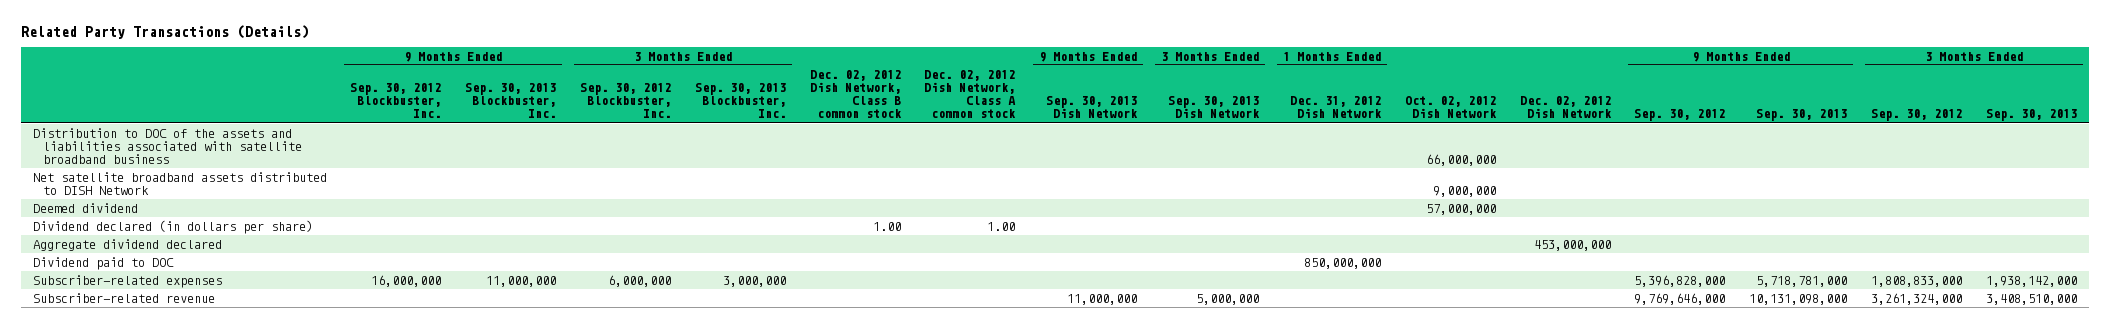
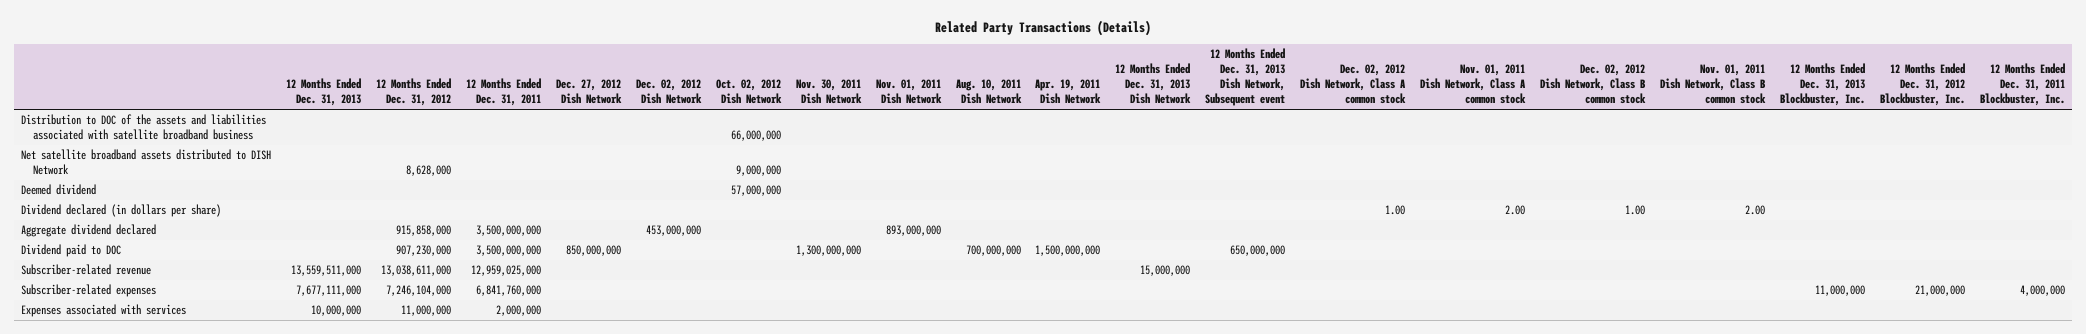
- | 9 Months Ended Sep. 30, 2012 Blockbuster, Inc. | 9 Months Ended Sep. 30, 2013 Blockbuster, Inc. | 3 Months Ended Sep. 30, 2012 Blockbuster, Inc. | 3 Months Ended Sep. 30, 2013 Blockbuster, Inc. | Dec. 02, 2012 Dish Network, Class B common stock | Dec. 02, 2012 Dish Network, Class A common stock | 9 Months Ended Sep. 30, 2013 Dish Network | 3 Months Ended Sep. 30, 2013 Dish Network | 1 Months Ended Dec. 31, 2012 Dish Network | Oct. 02, 2012 Dish Network | Dec. 02, 2012 Dish Network | 9 Months Ended Sep. 30, 2012 | 9 Months Ended Sep. 30, 2013 | 3 Months Ended Sep. 30, 2012 | 3 Months Ended Sep. 30, 2013
+ | 12 Months Ended Dec. 31, 2013 | 12 Months Ended Dec. 31, 2012 | 12 Months Ended Dec. 31, 2011 | Dec. 27, 2012 Dish Network | Dec. 02, 2012 Dish Network | Oct. 02, 2012 Dish Network | Nov. 30, 2011 Dish Network | Nov. 01, 2011 Dish Network | Aug. 10, 2011 Dish Network | Apr. 19, 2011 Dish Network | 12 Months Ended Dec. 31, 2013 Dish Network | 12 Months Ended Dec. 31, 2013 Dish Network, Subsequent event | Dec. 02, 2012 Dish Network, Class A common stock | Nov. 01, 2011 Dish Network, Class A common stock | Dec. 02, 2012 Dish Network, Class B common stock | Nov. 01, 2011 Dish Network, Class B common stock | 12 Months Ended Dec. 31, 2013 Blockbuster, Inc. | 12 Months Ended Dec. 31, 2012 Blockbuster, Inc. | 12 Months Ended Dec. 31, 2011 Blockbuster, Inc.
moved down: Subscriber-related expenses | 7,677,111,000 | 7,246,104,000 | 6,841,760,000 | | | | | | | | | | | | | | 11,000,000 | 21,000,000 | 4,000,000
+ Expenses associated with services | 10,000,000 | 11,000,000 | 2,000,000 | | | | | | | | | | | | | | | |

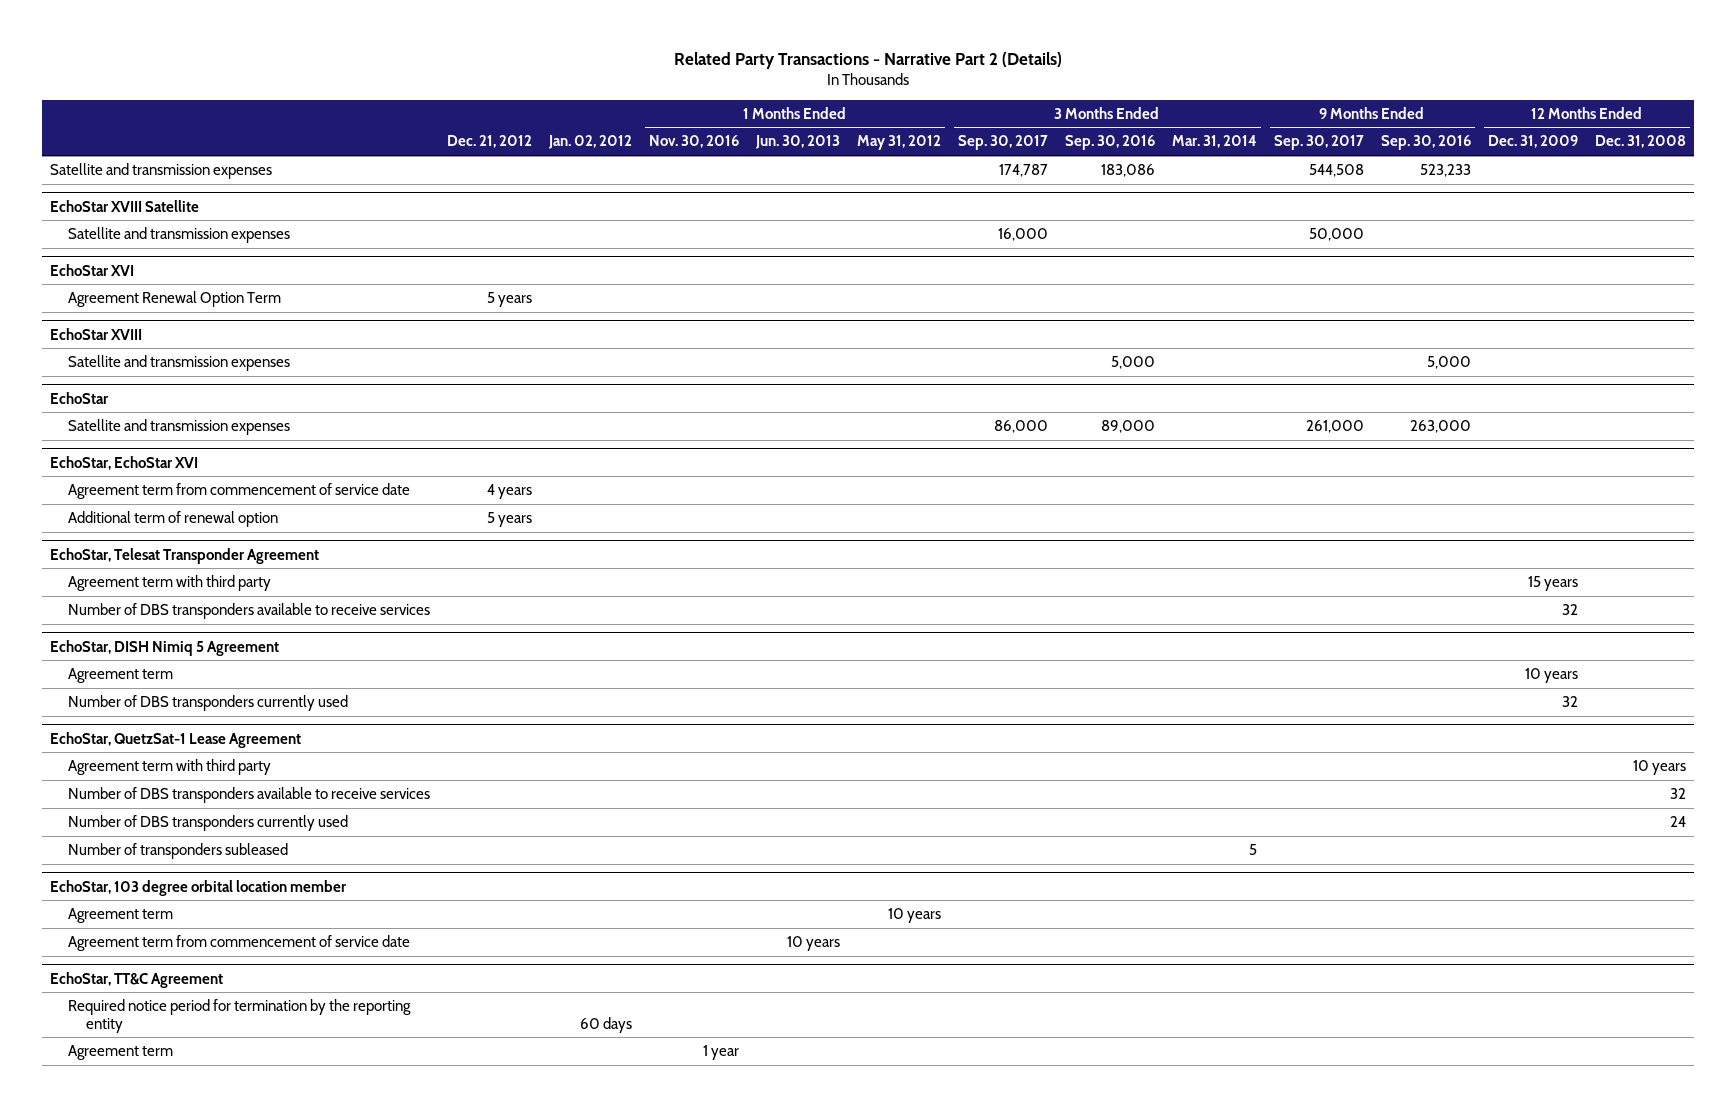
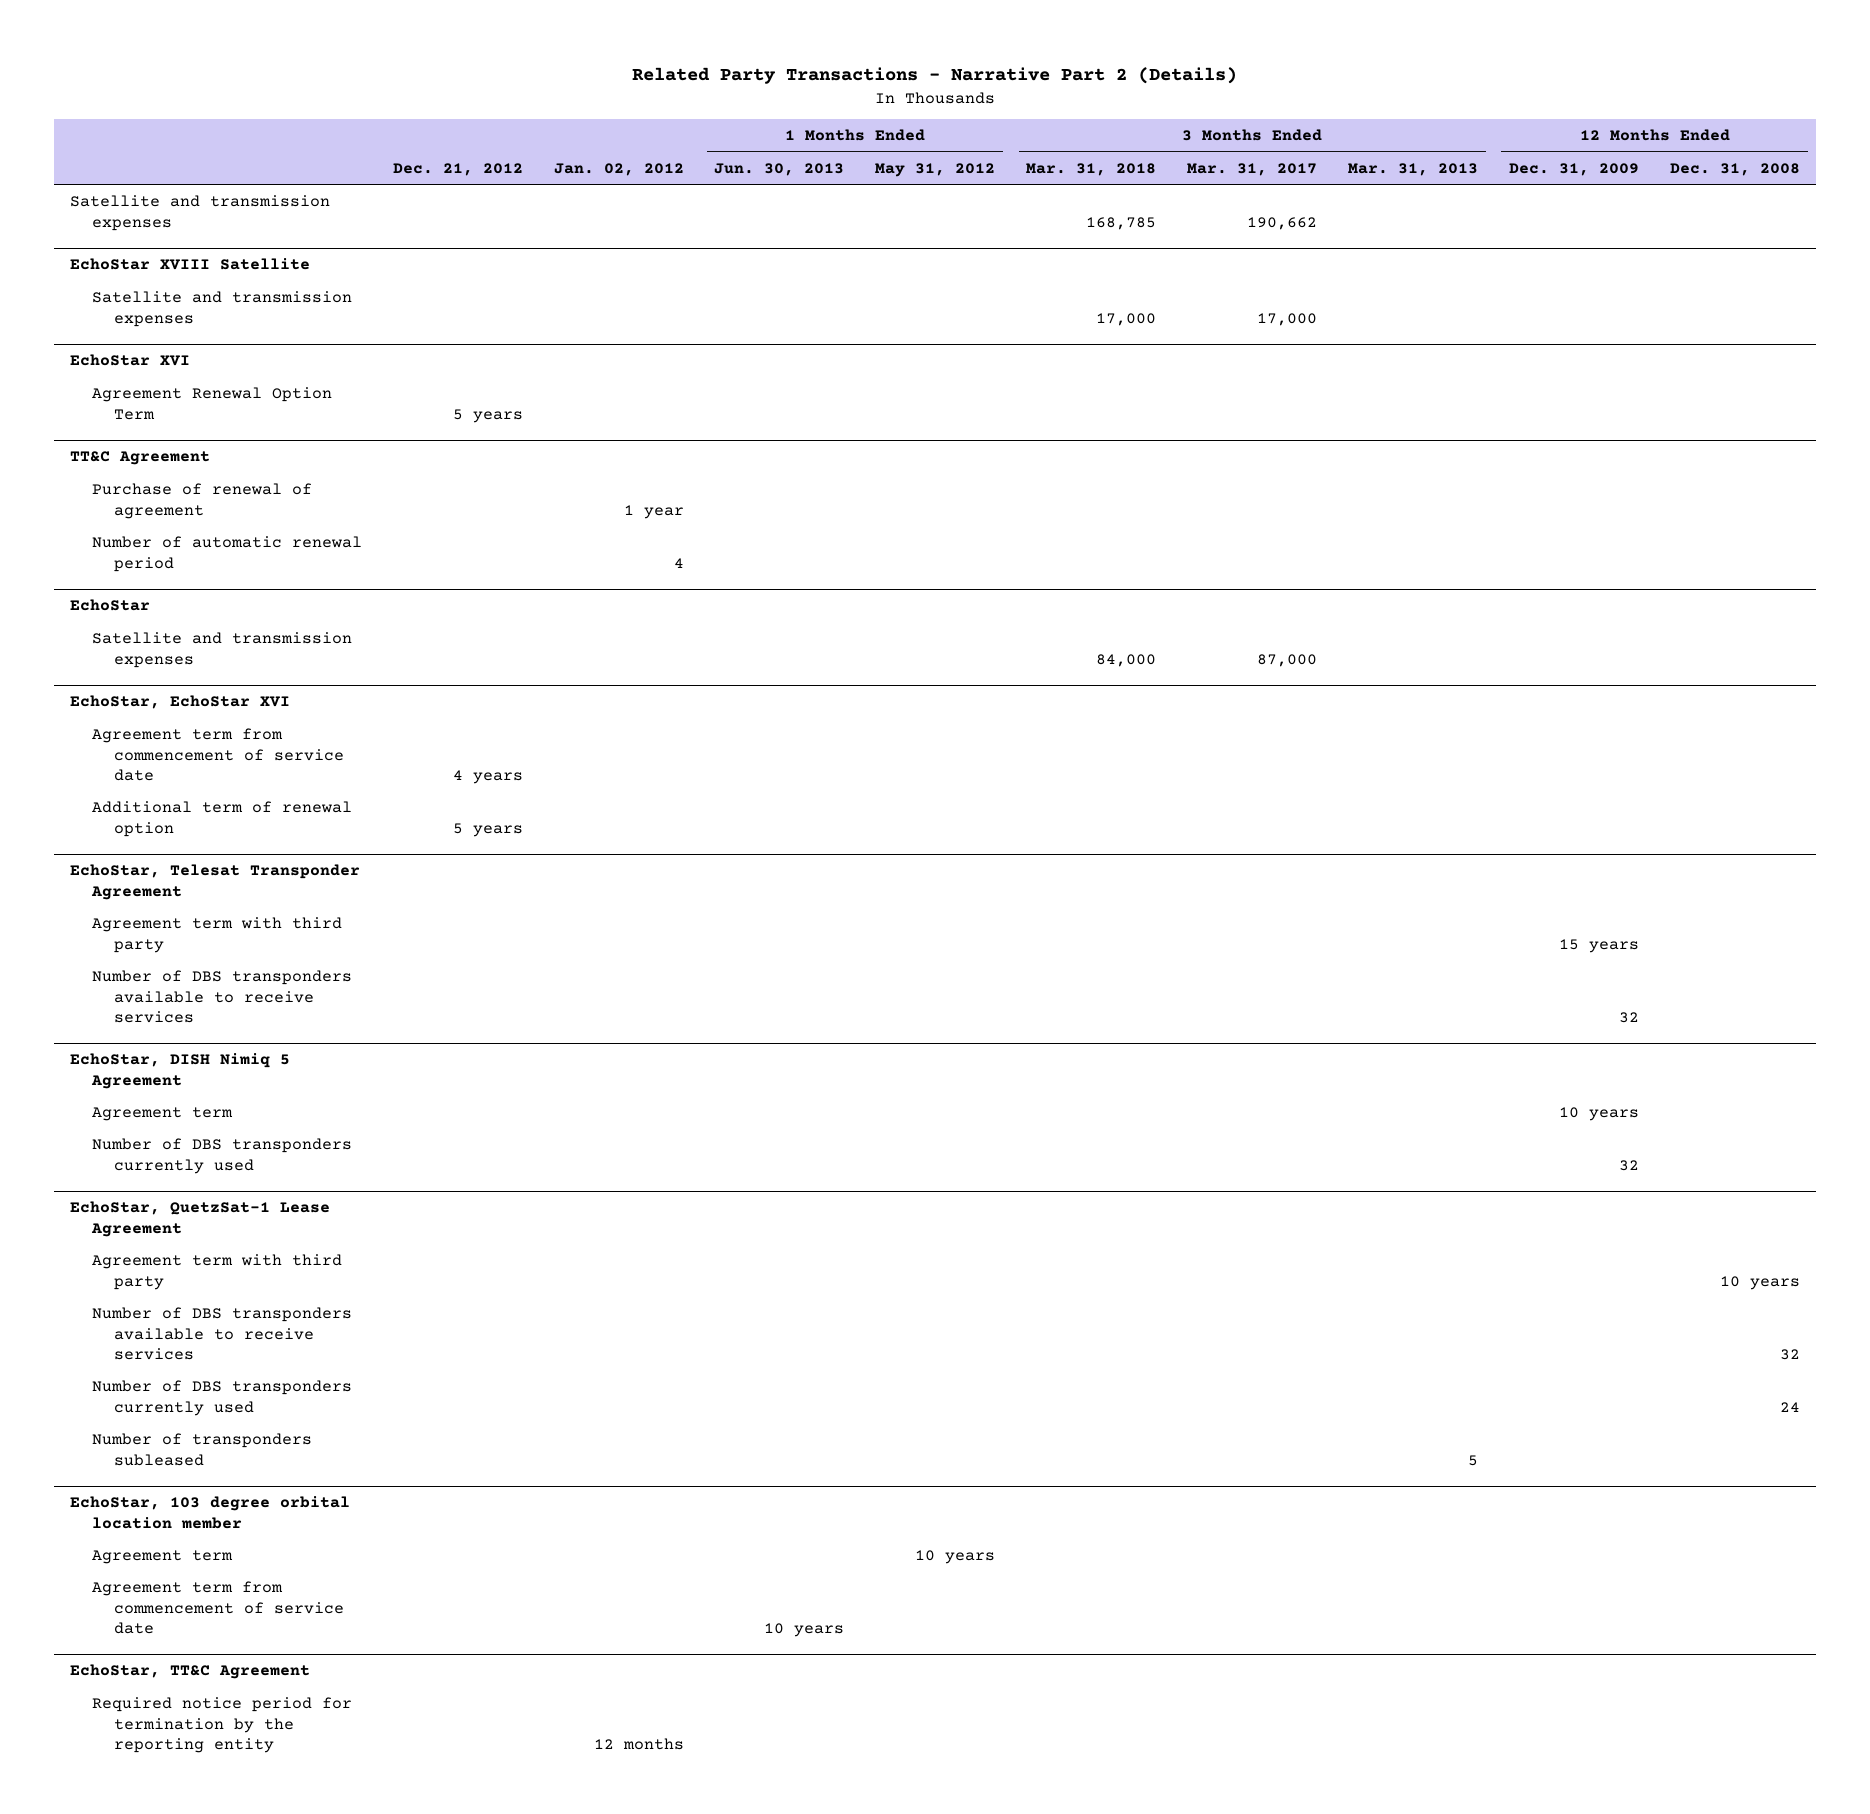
- | Dec. 21, 2012 | Jan. 02, 2012 | 1 Months Ended Nov. 30, 2016 | 1 Months Ended Jun. 30, 2013 | 1 Months Ended May 31, 2012 | 3 Months Ended Sep. 30, 2017 | 3 Months Ended Sep. 30, 2016 | 3 Months Ended Mar. 31, 2014 | 9 Months Ended Sep. 30, 2017 | 9 Months Ended Sep. 30, 2016 | 12 Months Ended Dec. 31, 2009 | 12 Months Ended Dec. 31, 2008
+ | Dec. 21, 2012 | Jan. 02, 2012 | 1 Months Ended Jun. 30, 2013 | 1 Months Ended May 31, 2012 | 3 Months Ended Mar. 31, 2018 | 3 Months Ended Mar. 31, 2017 | 3 Months Ended Mar. 31, 2013 | 12 Months Ended Dec. 31, 2009 | 12 Months Ended Dec. 31, 2008
- EchoStar XVIII
- Satellite and transmission expenses | | | | | | | 5,000 | | | 5,000 | |
+ TT&C Agreement
+ Purchase of renewal of agreement | | 1 year | | | | | | |
+ Number of automatic renewal period | | 4 | | | | | | |
@ EchoStar, TT&C Agreement
- Required notice period for termination by the reporting entity | | 60 days | | | | | | | | | |
- Agreement term | | | 1 year | | | | | | | | |
+ Required notice period for termination by the reporting entity | | 12 months | | | | | | |

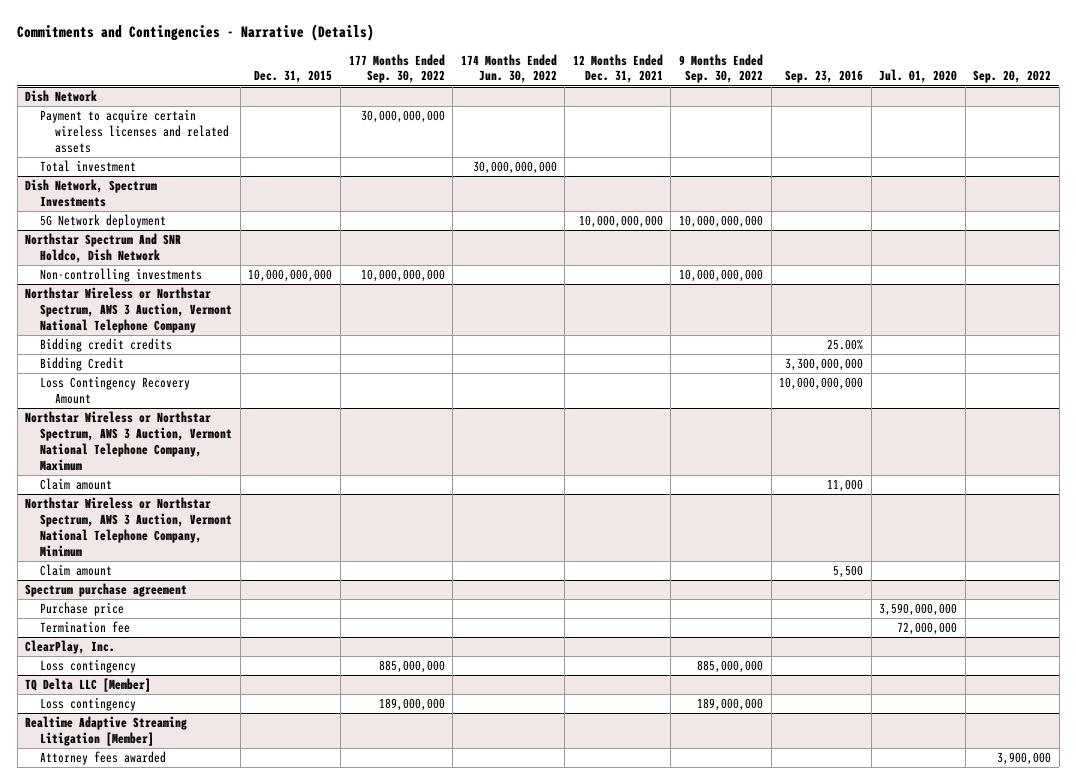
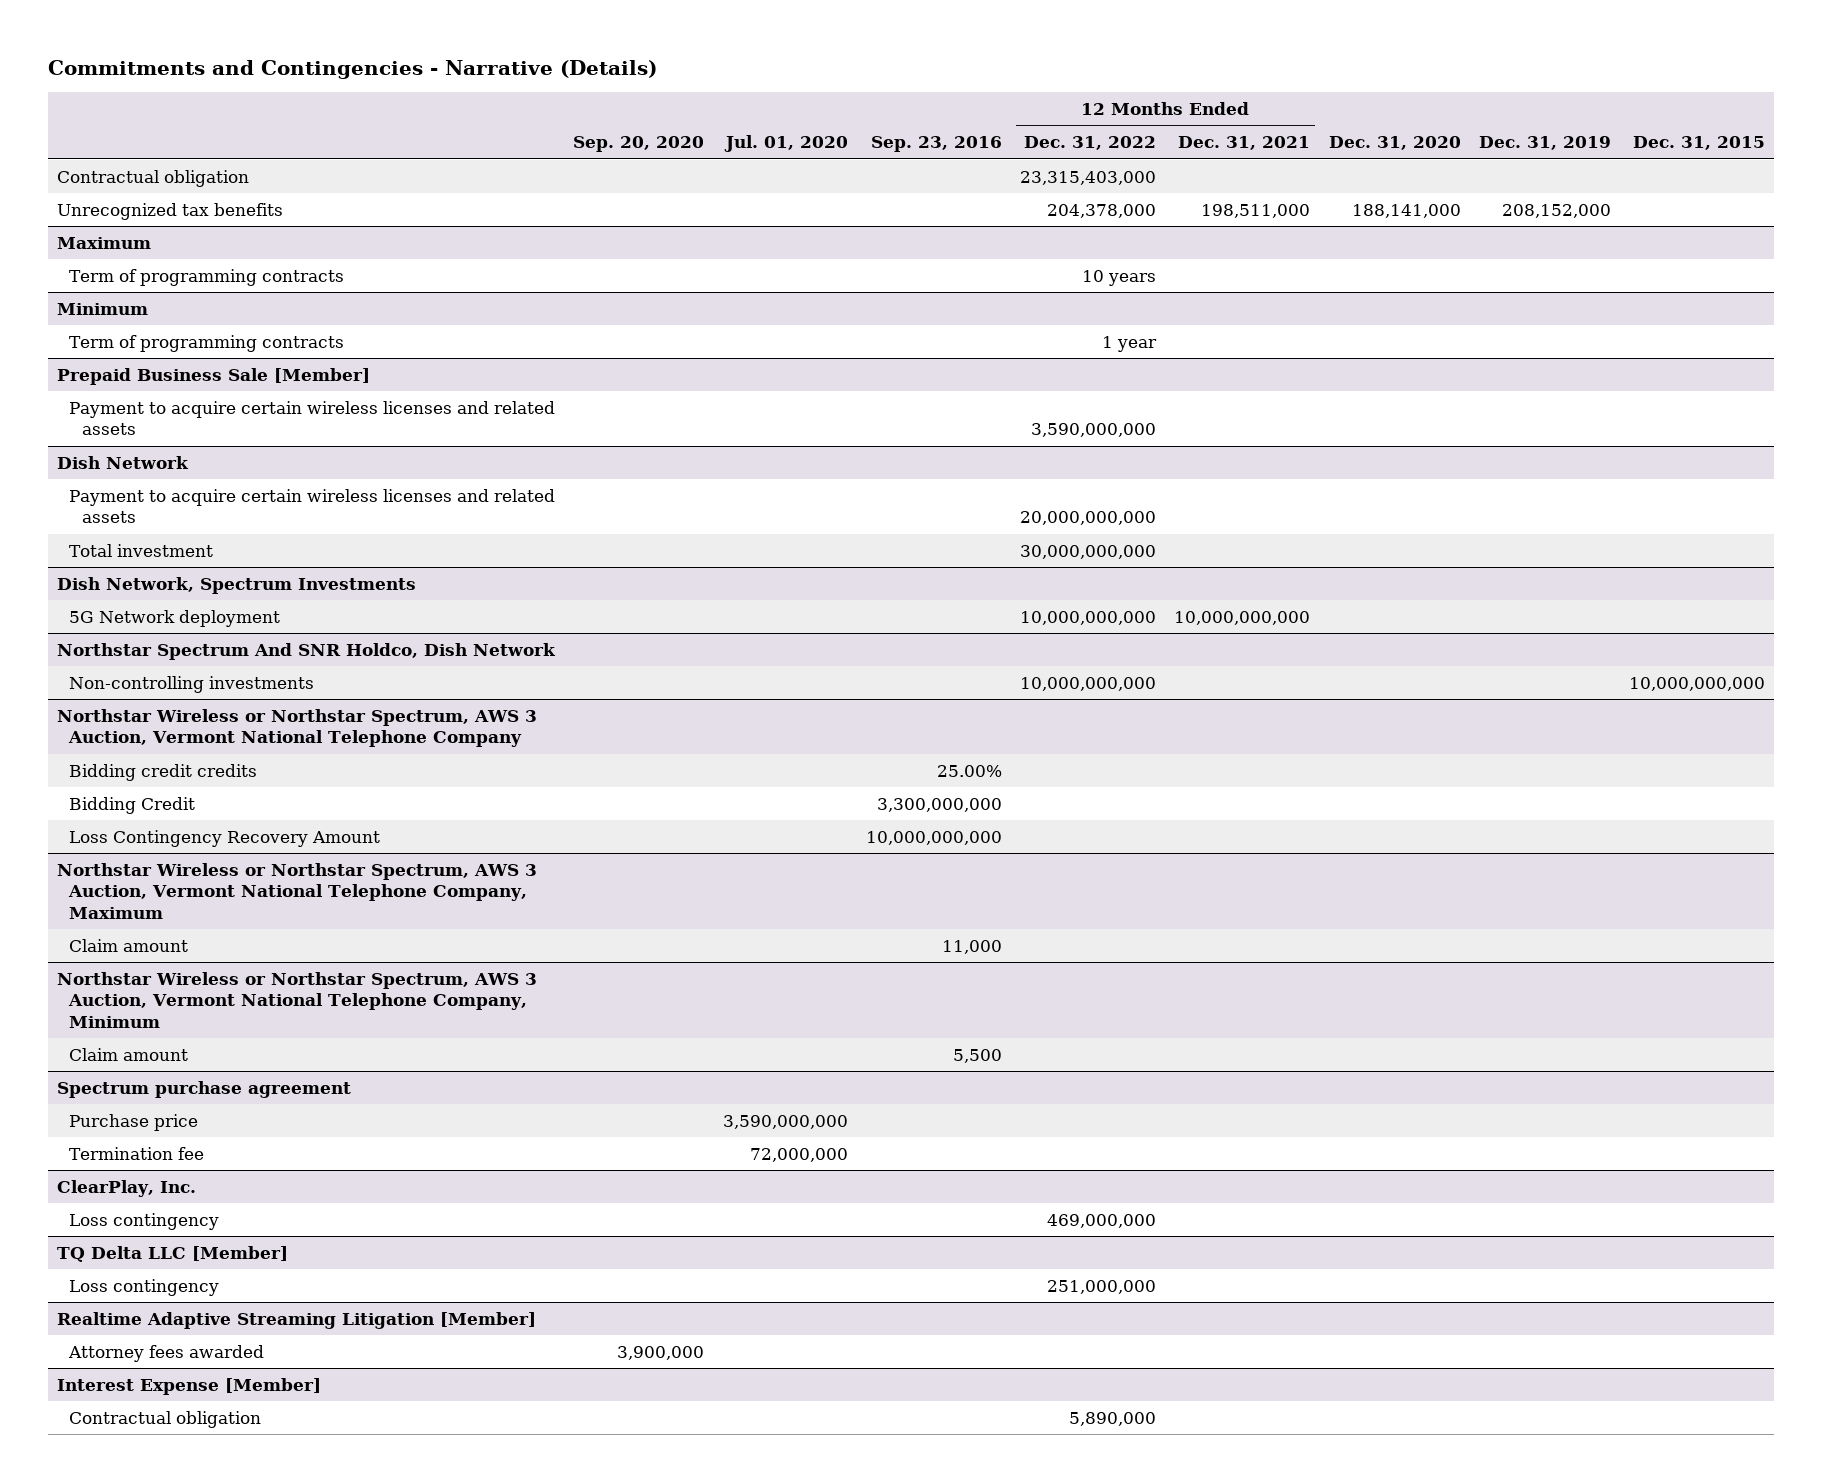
- | Dec. 31, 2015 | 177 Months Ended Sep. 30, 2022 | 174 Months Ended Jun. 30, 2022 | 12 Months Ended Dec. 31, 2021 | 9 Months Ended Sep. 30, 2022 | Sep. 23, 2016 | Jul. 01, 2020 | Sep. 20, 2022
+ | Sep. 20, 2020 | Jul. 01, 2020 | Sep. 23, 2016 | 12 Months Ended Dec. 31, 2022 | 12 Months Ended Dec. 31, 2021 | Dec. 31, 2020 | Dec. 31, 2019 | Dec. 31, 2015
+ Contractual obligation | | | | 23,315,403,000 | | | |
+ Unrecognized tax benefits | | | | 204,378,000 | 198,511,000 | 188,141,000 | 208,152,000 |
+ Maximum
+ Term of programming contracts | | | | 10 years | | | |
+ Minimum
+ Term of programming contracts | | | | 1 year | | | |
+ Prepaid Business Sale [Member]
+ Payment to acquire certain wireless licenses and related assets | | | | 3,590,000,000 | | | |
+ Interest Expense [Member]
+ Contractual obligation | | | | 5,890,000 | | | |

